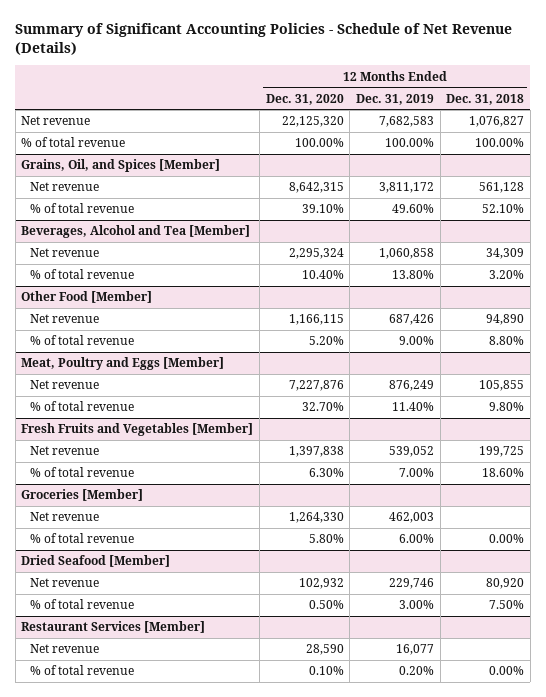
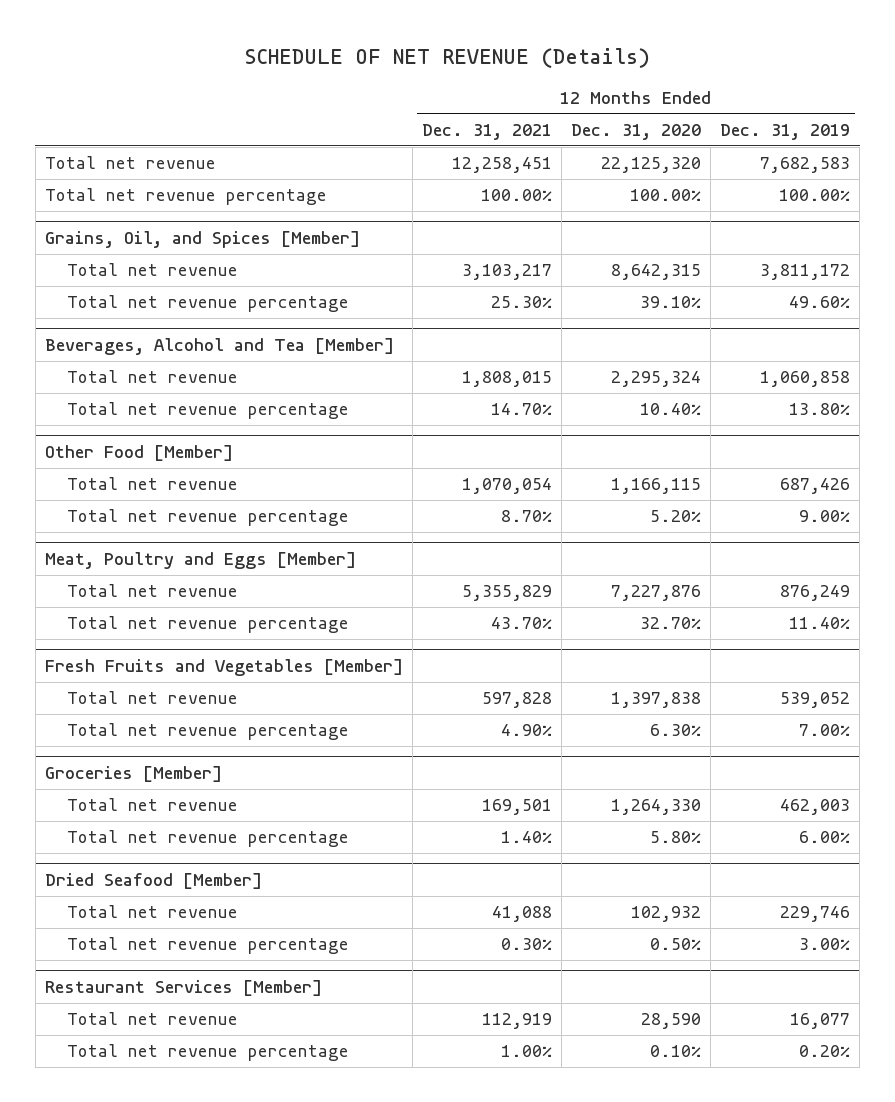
- Summary of Significant Accounting Policies - Schedule of Net Revenue (Details)
+ SCHEDULE OF NET REVENUE (Details)
- | 12 Months Ended Dec. 31, 2020 | 12 Months Ended Dec. 31, 2019 | 12 Months Ended Dec. 31, 2018
+ | 12 Months Ended Dec. 31, 2021 | 12 Months Ended Dec. 31, 2020 | 12 Months Ended Dec. 31, 2019
- Net revenue | 22,125,320 | 7,682,583 | 1,076,827
- % of total revenue | 100.00% | 100.00% | 100.00%
+ Total net revenue | 12,258,451 | 22,125,320 | 7,682,583
+ Total net revenue percentage | 100.00% | 100.00% | 100.00%
@ Grains, Oil, and Spices [Member]
- Net revenue | 8,642,315 | 3,811,172 | 561,128
- % of total revenue | 39.10% | 49.60% | 52.10%
+ Total net revenue | 3,103,217 | 8,642,315 | 3,811,172
+ Total net revenue percentage | 25.30% | 39.10% | 49.60%
@ Beverages, Alcohol and Tea [Member]
- Net revenue | 2,295,324 | 1,060,858 | 34,309
- % of total revenue | 10.40% | 13.80% | 3.20%
+ Total net revenue | 1,808,015 | 2,295,324 | 1,060,858
+ Total net revenue percentage | 14.70% | 10.40% | 13.80%
@ Other Food [Member]
- Net revenue | 1,166,115 | 687,426 | 94,890
- % of total revenue | 5.20% | 9.00% | 8.80%
+ Total net revenue | 1,070,054 | 1,166,115 | 687,426
+ Total net revenue percentage | 8.70% | 5.20% | 9.00%
@ Meat, Poultry and Eggs [Member]
- Net revenue | 7,227,876 | 876,249 | 105,855
- % of total revenue | 32.70% | 11.40% | 9.80%
+ Total net revenue | 5,355,829 | 7,227,876 | 876,249
+ Total net revenue percentage | 43.70% | 32.70% | 11.40%
@ Fresh Fruits and Vegetables [Member]
- Net revenue | 1,397,838 | 539,052 | 199,725
- % of total revenue | 6.30% | 7.00% | 18.60%
+ Total net revenue | 597,828 | 1,397,838 | 539,052
+ Total net revenue percentage | 4.90% | 6.30% | 7.00%
@ Groceries [Member]
- Net revenue | 1,264,330 | 462,003 |
- % of total revenue | 5.80% | 6.00% | 0.00%
+ Total net revenue | 169,501 | 1,264,330 | 462,003
+ Total net revenue percentage | 1.40% | 5.80% | 6.00%
@ Dried Seafood [Member]
- Net revenue | 102,932 | 229,746 | 80,920
- % of total revenue | 0.50% | 3.00% | 7.50%
+ Total net revenue | 41,088 | 102,932 | 229,746
+ Total net revenue percentage | 0.30% | 0.50% | 3.00%
@ Restaurant Services [Member]
- Net revenue | 28,590 | 16,077 |
- % of total revenue | 0.10% | 0.20% | 0.00%
+ Total net revenue | 112,919 | 28,590 | 16,077
+ Total net revenue percentage | 1.00% | 0.10% | 0.20%

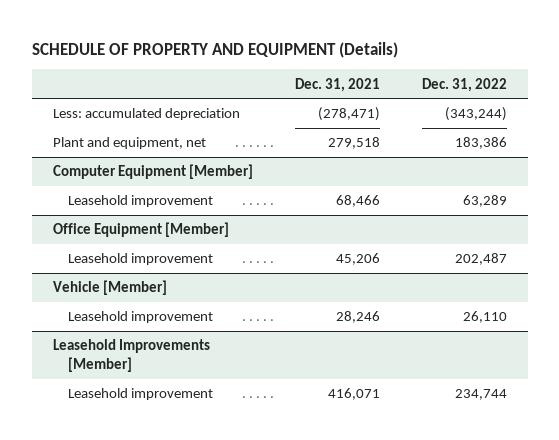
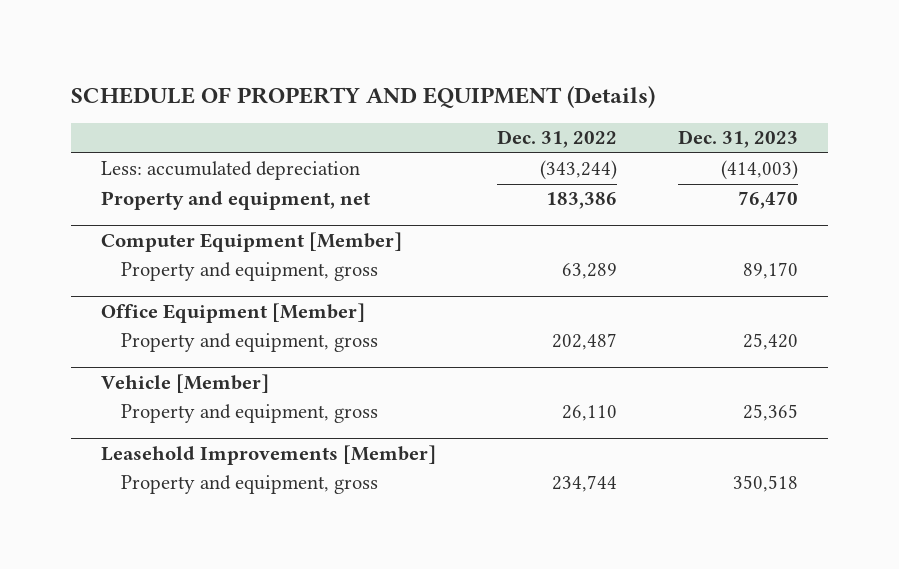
- | Dec. 31, 2021 | Dec. 31, 2022
+ | Dec. 31, 2022 | Dec. 31, 2023
- Plant and equipment, net | 279,518 | 183,386
+ Property and equipment, net | 183,386 | 76,470
@ Computer Equipment [Member]
- Leasehold improvement | 68,466 | 63,289
+ Property and equipment, gross | 63,289 | 89,170
@ Office Equipment [Member]
- Leasehold improvement | 45,206 | 202,487
+ Property and equipment, gross | 202,487 | 25,420
@ Vehicle [Member]
- Leasehold improvement | 28,246 | 26,110
+ Property and equipment, gross | 26,110 | 25,365
@ Leasehold Improvements [Member]
- Leasehold improvement | 416,071 | 234,744
+ Property and equipment, gross | 234,744 | 350,518

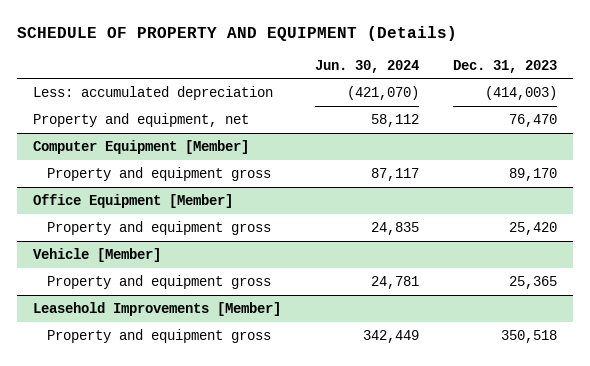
- | Dec. 31, 2022 | Dec. 31, 2023
+ | Jun. 30, 2024 | Dec. 31, 2023
@ Computer Equipment [Member]
- Property and equipment, gross | 63,289 | 89,170
+ Property and equipment gross | 87,117 | 89,170
@ Office Equipment [Member]
- Property and equipment, gross | 202,487 | 25,420
+ Property and equipment gross | 24,835 | 25,420
@ Vehicle [Member]
- Property and equipment, gross | 26,110 | 25,365
+ Property and equipment gross | 24,781 | 25,365
@ Leasehold Improvements [Member]
- Property and equipment, gross | 234,744 | 350,518
+ Property and equipment gross | 342,449 | 350,518

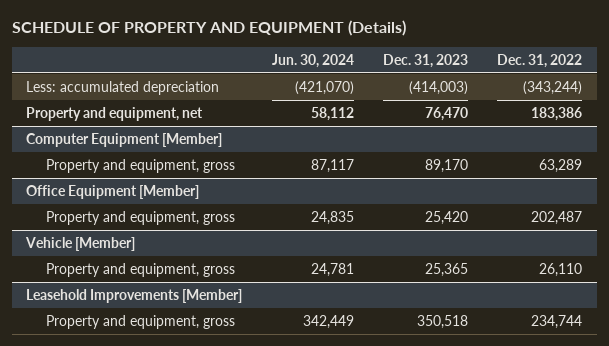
- | Jun. 30, 2024 | Dec. 31, 2023
+ | Jun. 30, 2024 | Dec. 31, 2023 | Dec. 31, 2022
@ Computer Equipment [Member]
- Property and equipment gross | 87,117 | 89,170
+ Property and equipment, gross | 87,117 | 89,170 | 63,289
@ Office Equipment [Member]
- Property and equipment gross | 24,835 | 25,420
+ Property and equipment, gross | 24,835 | 25,420 | 202,487
@ Vehicle [Member]
- Property and equipment gross | 24,781 | 25,365
+ Property and equipment, gross | 24,781 | 25,365 | 26,110
@ Leasehold Improvements [Member]
- Property and equipment gross | 342,449 | 350,518
+ Property and equipment, gross | 342,449 | 350,518 | 234,744

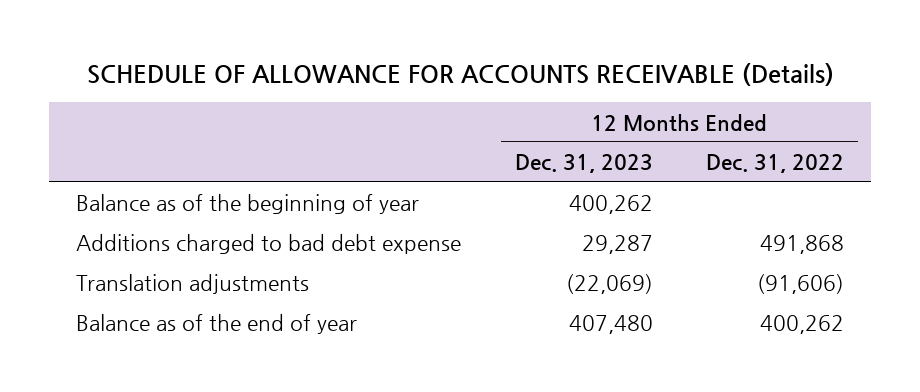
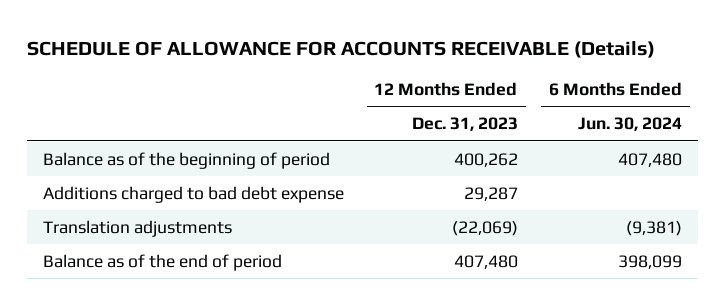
- | 12 Months Ended Dec. 31, 2023 | 12 Months Ended Dec. 31, 2022
+ | 12 Months Ended Dec. 31, 2023 | 6 Months Ended Jun. 30, 2024
- Balance as of the beginning of year | 400,262 |
+ Balance as of the beginning of period | 400,262 | 407,480
- Balance as of the end of year | 407,480 | 400,262
+ Balance as of the end of period | 407,480 | 398,099

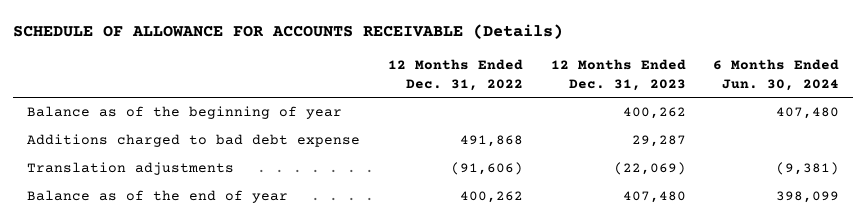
- | 12 Months Ended Dec. 31, 2023 | 6 Months Ended Jun. 30, 2024
+ | 12 Months Ended Dec. 31, 2022 | 12 Months Ended Dec. 31, 2023 | 6 Months Ended Jun. 30, 2024
- Balance as of the beginning of period | 400,262 | 407,480
+ Balance as of the beginning of year | | 400,262 | 407,480
- Balance as of the end of period | 407,480 | 398,099
+ Balance as of the end of year | 400,262 | 407,480 | 398,099

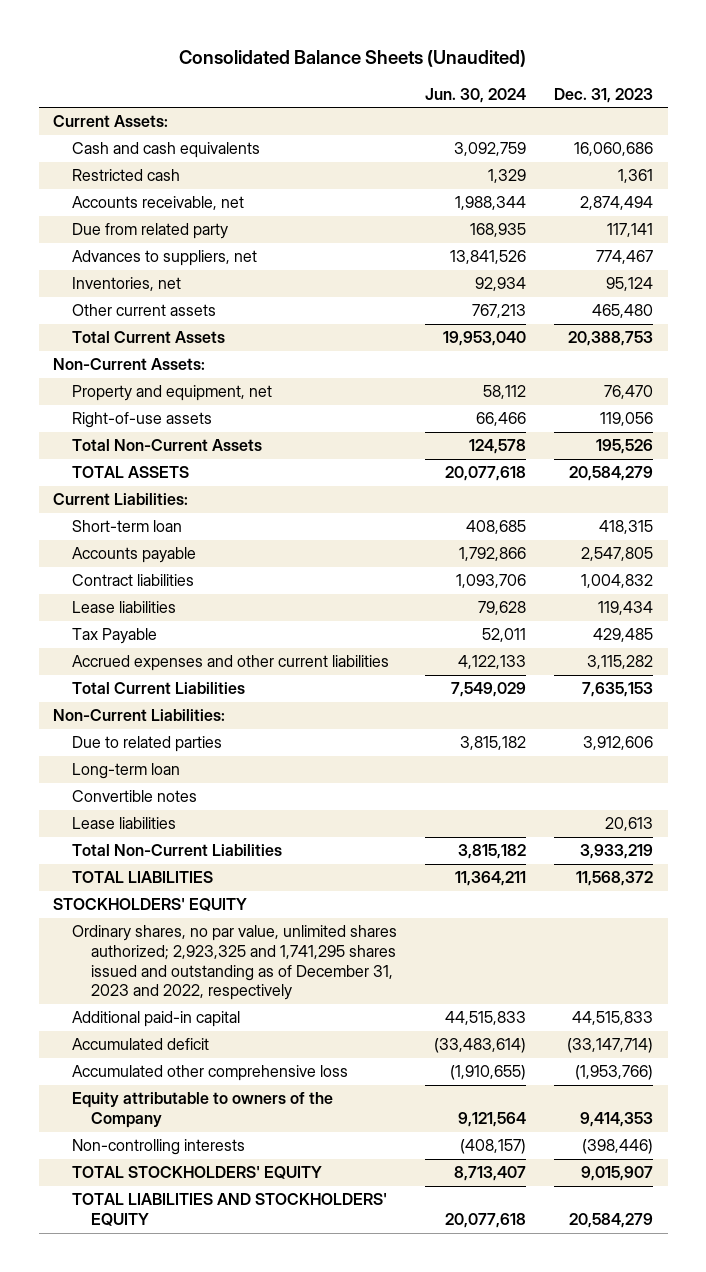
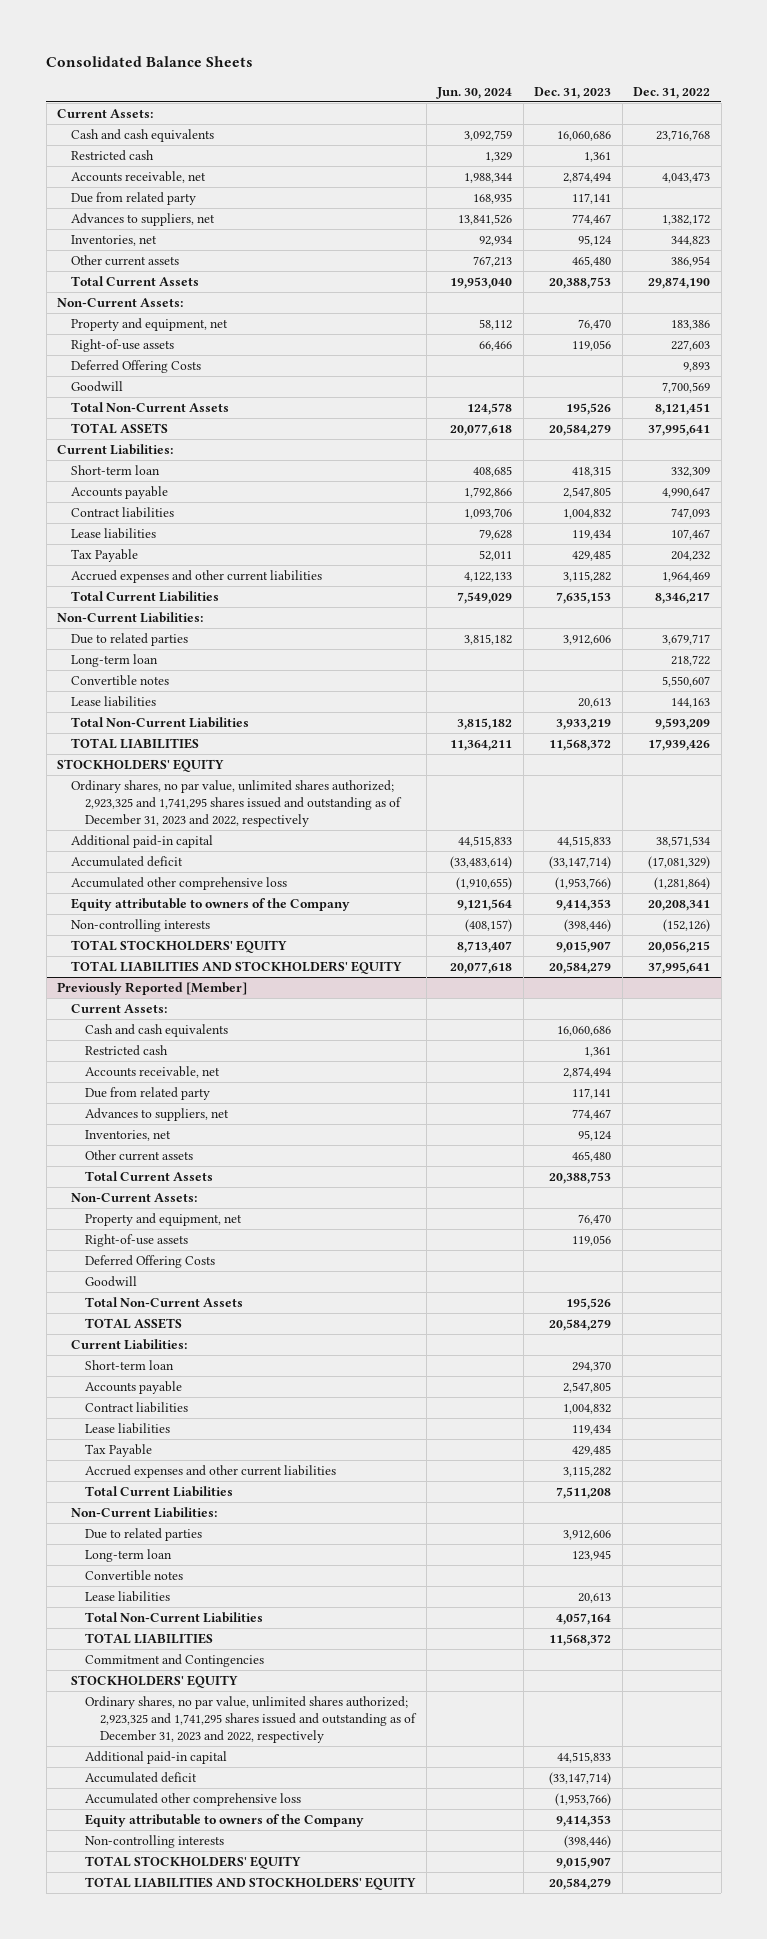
- Consolidated Balance Sheets (Unaudited)
+ Consolidated Balance Sheets
- | Jun. 30, 2024 | Dec. 31, 2023
+ | Jun. 30, 2024 | Dec. 31, 2023 | Dec. 31, 2022
+ Deferred Offering Costs | | | 9,893
+ Goodwill | | | 7,700,569
+ Previously Reported [Member]
+ Current Assets:
+ Cash and cash equivalents | | 16,060,686 |
+ Restricted cash | | 1,361 |
+ Accounts receivable, net | | 2,874,494 |
+ Due from related party | | 117,141 |
+ Advances to suppliers, net | | 774,467 |
+ Inventories, net | | 95,124 |
+ Other current assets | | 465,480 |
+ Total Current Assets | | 20,388,753 |
+ Non-Current Assets:
+ Property and equipment, net | | 76,470 |
+ Right-of-use assets | | 119,056 |
+ Deferred Offering Costs
+ Goodwill
+ Total Non-Current Assets | | 195,526 |
+ TOTAL ASSETS | | 20,584,279 |
+ Current Liabilities:
+ Short-term loan | | 294,370 |
+ Accounts payable | | 2,547,805 |
+ Contract liabilities | | 1,004,832 |
+ Lease liabilities | | 119,434 |
+ Tax Payable | | 429,485 |
+ Accrued expenses and other current liabilities | | 3,115,282 |
+ Total Current Liabilities | | 7,511,208 |
+ Non-Current Liabilities:
+ Due to related parties | | 3,912,606 |
+ Long-term loan | | 123,945 |
+ Convertible notes
+ Lease liabilities | | 20,613 |
+ Total Non-Current Liabilities | | 4,057,164 |
+ TOTAL LIABILITIES | | 11,568,372 |
+ Commitment and Contingencies
+ STOCKHOLDERS' EQUITY
+ Ordinary shares, no par value, unlimited shares authorized; 2,923,325 and 1,741,295 shares issued and outstanding as of December 31, 2023 and 2022, respectively
+ Additional paid-in capital | | 44,515,833 |
+ Accumulated deficit | | (33,147,714) |
+ Accumulated other comprehensive loss | | (1,953,766) |
+ Equity attributable to owners of the Company | | 9,414,353 |
+ Non-controlling interests | | (398,446) |
+ TOTAL STOCKHOLDERS' EQUITY | | 9,015,907 |
+ TOTAL LIABILITIES AND STOCKHOLDERS' EQUITY | | 20,584,279 |

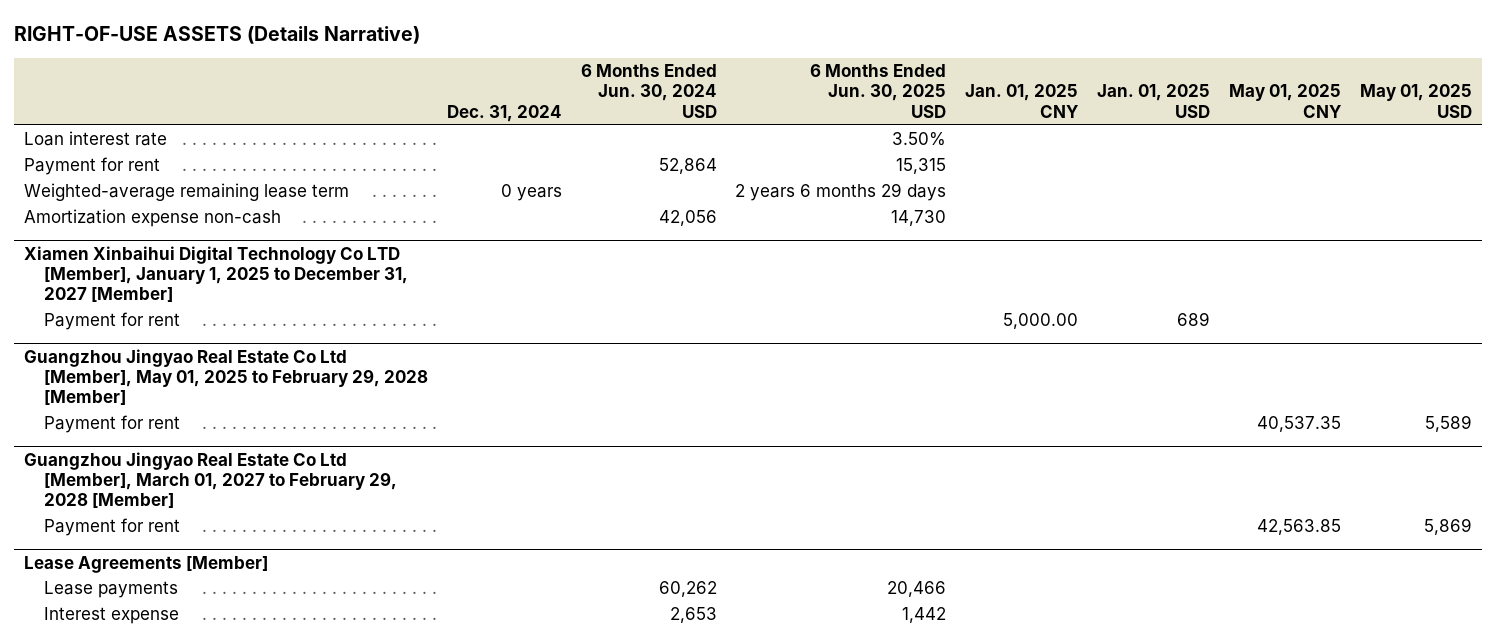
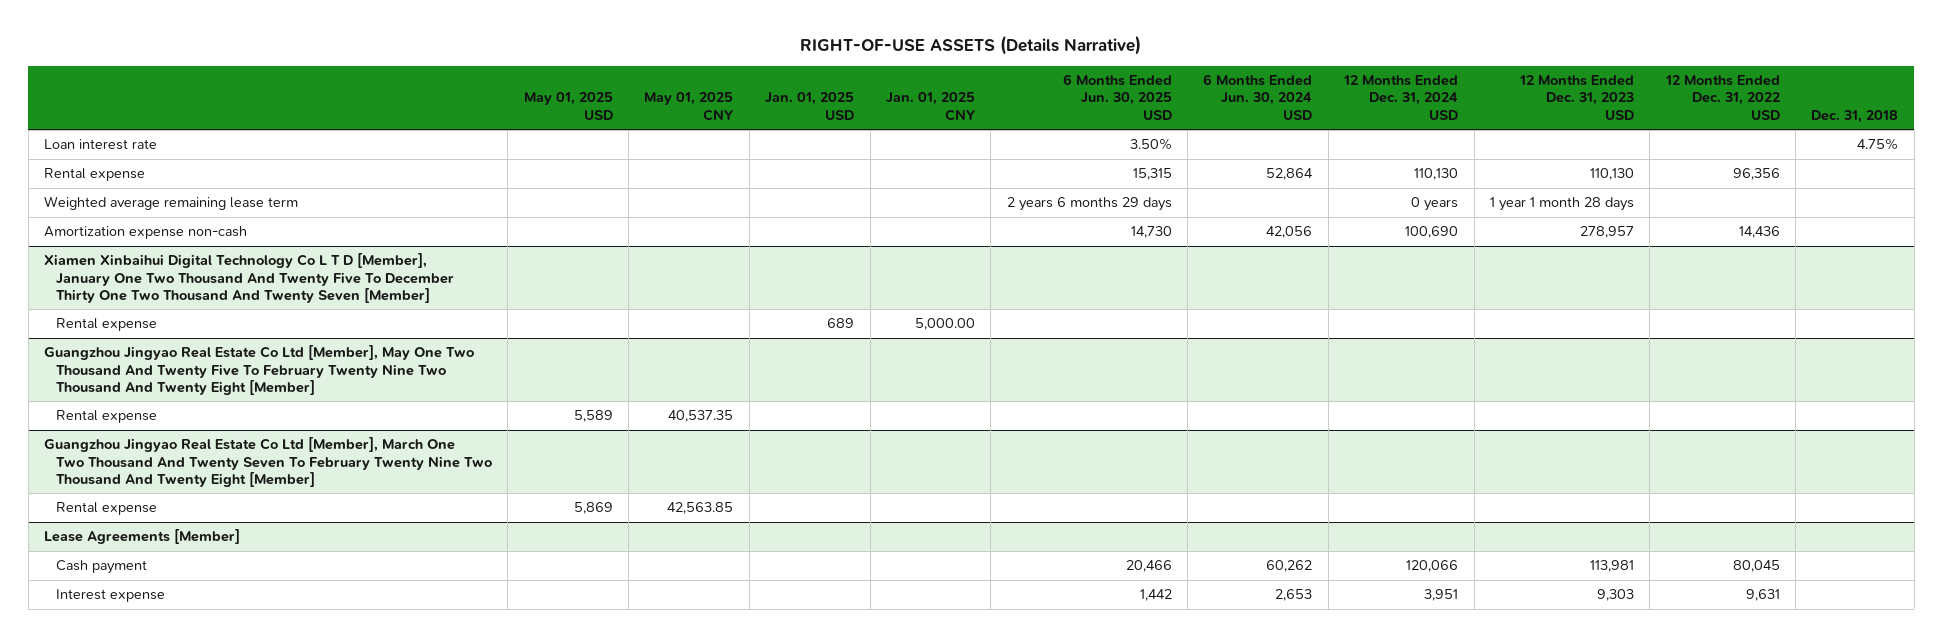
- | Dec. 31, 2024 | 6 Months Ended Jun. 30, 2024 USD | 6 Months Ended Jun. 30, 2025 USD | Jan. 01, 2025 CNY | Jan. 01, 2025 USD | May 01, 2025 CNY | May 01, 2025 USD
+ | May 01, 2025 USD | May 01, 2025 CNY | Jan. 01, 2025 USD | Jan. 01, 2025 CNY | 6 Months Ended Jun. 30, 2025 USD | 6 Months Ended Jun. 30, 2024 USD | 12 Months Ended Dec. 31, 2024 USD | 12 Months Ended Dec. 31, 2023 USD | 12 Months Ended Dec. 31, 2022 USD | Dec. 31, 2018
- Payment for rent | | 52,864 | 15,315 | | | |
- Weighted-average remaining lease term | 0 years | | 2 years 6 months 29 days | | | |
+ Rental expense | | | | | 15,315 | 52,864 | 110,130 | 110,130 | 96,356 |
+ Weighted average remaining lease term | | | | | 2 years 6 months 29 days | | 0 years | 1 year 1 month 28 days | |
- Xiamen Xinbaihui Digital Technology Co LTD [Member], January 1, 2025 to December 31, 2027 [Member]
- Payment for rent | | | | 5,000.00 | 689 | |
- Guangzhou Jingyao Real Estate Co Ltd [Member], May 01, 2025 to February 29, 2028 [Member]
- Payment for rent | | | | | | 40,537.35 | 5,589
- Guangzhou Jingyao Real Estate Co Ltd [Member], March 01, 2027 to February 29, 2028 [Member]
- Payment for rent | | | | | | 42,563.85 | 5,869
+ Xiamen Xinbaihui Digital Technology Co L T D [Member], January One Two Thousand And Twenty Five To December Thirty One Two Thousand And Twenty Seven [Member]
+ Rental expense | | | 689 | 5,000.00 | | | | | |
+ Guangzhou Jingyao Real Estate Co Ltd [Member], May One Two Thousand And Twenty Five To February Twenty Nine Two Thousand And Twenty Eight [Member]
+ Rental expense | 5,589 | 40,537.35 | | | | | | | |
+ Guangzhou Jingyao Real Estate Co Ltd [Member], March One Two Thousand And Twenty Seven To February Twenty Nine Two Thousand And Twenty Eight [Member]
+ Rental expense | 5,869 | 42,563.85 | | | | | | | |
@ Lease Agreements [Member]
- Lease payments | | 60,262 | 20,466 | | | |
+ Cash payment | | | | | 20,466 | 60,262 | 120,066 | 113,981 | 80,045 |

